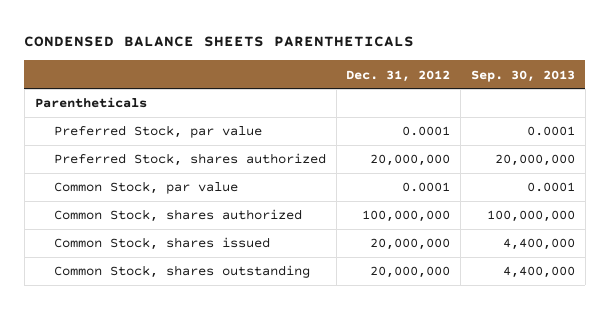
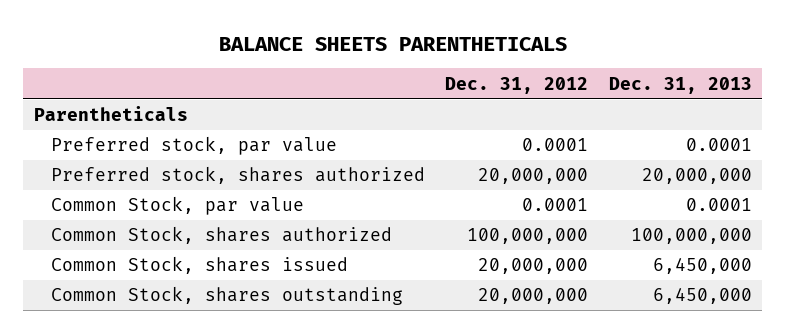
- CONDENSED BALANCE SHEETS PARENTHETICALS
+ BALANCE SHEETS PARENTHETICALS
- | Dec. 31, 2012 | Sep. 30, 2013
+ | Dec. 31, 2012 | Dec. 31, 2013
- Preferred Stock, par value | 0.0001 | 0.0001
- Preferred Stock, shares authorized | 20,000,000 | 20,000,000
+ Preferred stock, par value | 0.0001 | 0.0001
+ Preferred stock, shares authorized | 20,000,000 | 20,000,000

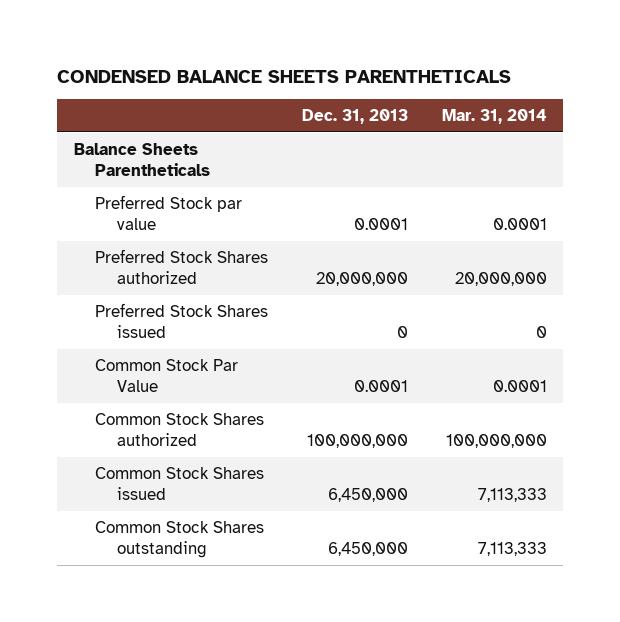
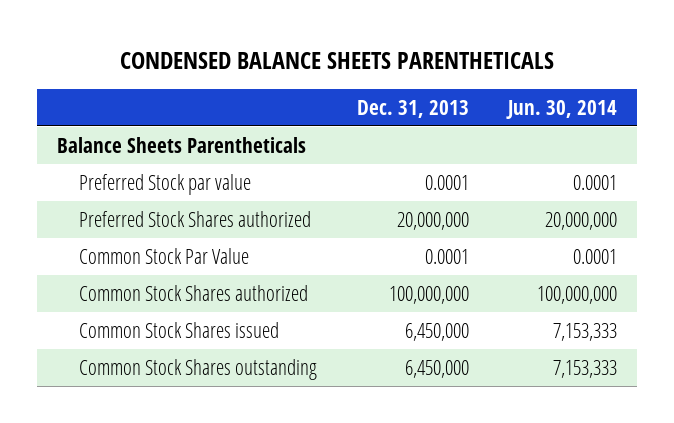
- | Dec. 31, 2013 | Mar. 31, 2014
+ | Dec. 31, 2013 | Jun. 30, 2014
- Preferred Stock Shares issued | 0 | 0

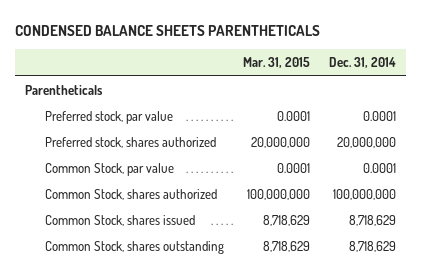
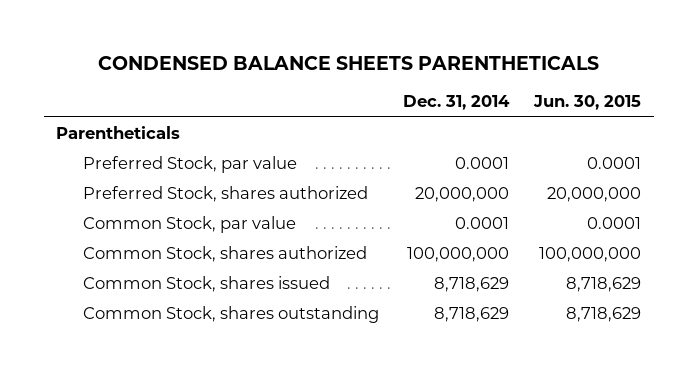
- | Mar. 31, 2015 | Dec. 31, 2014
+ | Dec. 31, 2014 | Jun. 30, 2015
- Preferred stock, par value | 0.0001 | 0.0001
- Preferred stock, shares authorized | 20,000,000 | 20,000,000
+ Preferred Stock, par value | 0.0001 | 0.0001
+ Preferred Stock, shares authorized | 20,000,000 | 20,000,000

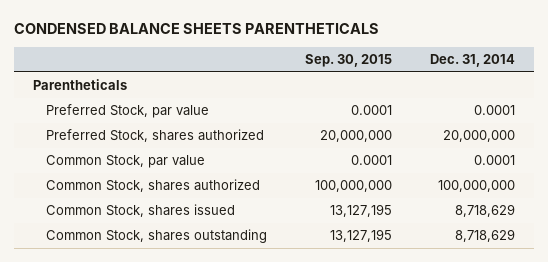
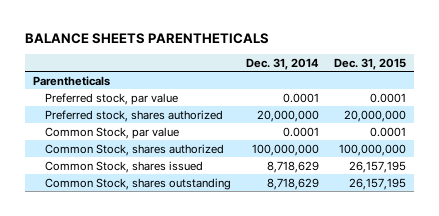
- CONDENSED BALANCE SHEETS PARENTHETICALS
+ BALANCE SHEETS PARENTHETICALS
- | Sep. 30, 2015 | Dec. 31, 2014
+ | Dec. 31, 2014 | Dec. 31, 2015
- Preferred Stock, par value | 0.0001 | 0.0001
- Preferred Stock, shares authorized | 20,000,000 | 20,000,000
+ Preferred stock, par value | 0.0001 | 0.0001
+ Preferred stock, shares authorized | 20,000,000 | 20,000,000

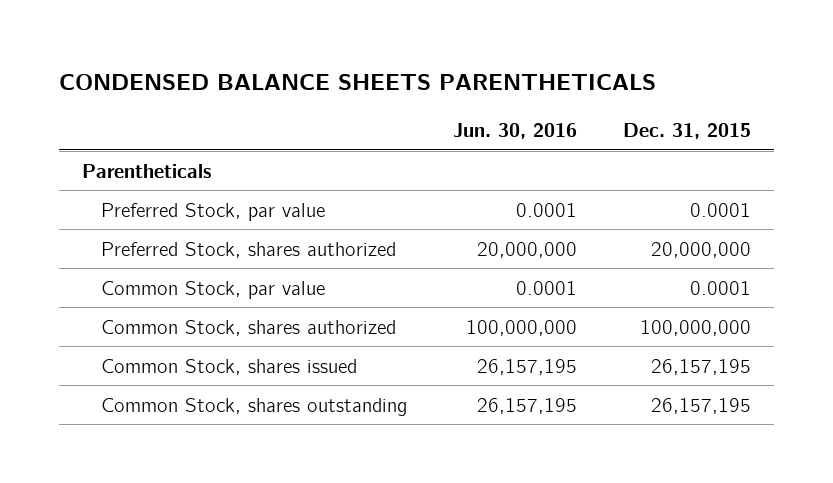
- BALANCE SHEETS PARENTHETICALS
+ CONDENSED BALANCE SHEETS PARENTHETICALS
- | Dec. 31, 2014 | Dec. 31, 2015
+ | Jun. 30, 2016 | Dec. 31, 2015
- Preferred stock, par value | 0.0001 | 0.0001
- Preferred stock, shares authorized | 20,000,000 | 20,000,000
+ Preferred Stock, par value | 0.0001 | 0.0001
+ Preferred Stock, shares authorized | 20,000,000 | 20,000,000

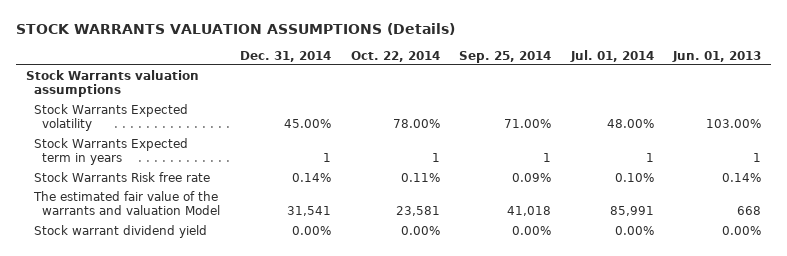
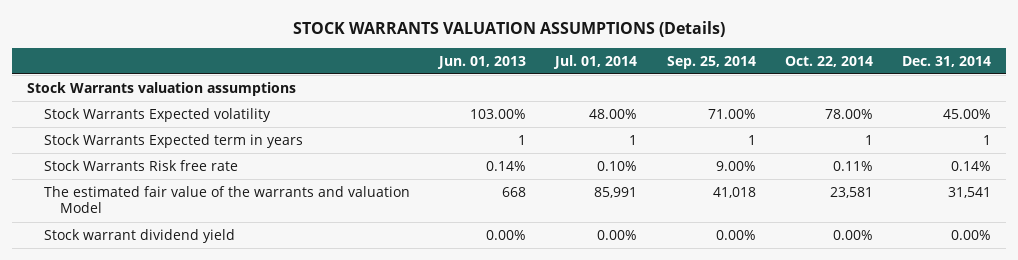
- | Dec. 31, 2014 | Oct. 22, 2014 | Sep. 25, 2014 | Jul. 01, 2014 | Jun. 01, 2013
+ | Jun. 01, 2013 | Jul. 01, 2014 | Sep. 25, 2014 | Oct. 22, 2014 | Dec. 31, 2014
- Stock Warrants Risk free rate | 0.14% | 0.11% | 0.09% | 0.10% | 0.14%
+ Stock Warrants Risk free rate | 0.14% | 0.10% | 9.00% | 0.11% | 0.14%

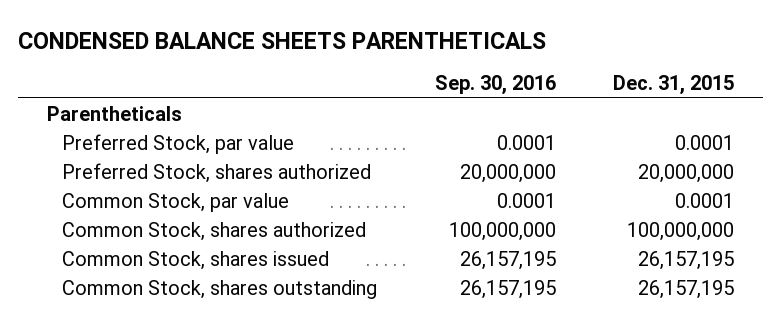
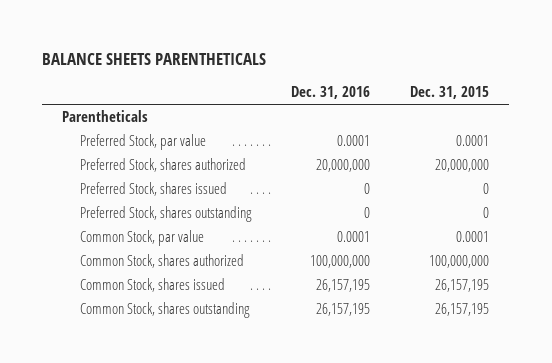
- CONDENSED BALANCE SHEETS PARENTHETICALS
+ BALANCE SHEETS PARENTHETICALS
- | Sep. 30, 2016 | Dec. 31, 2015
+ | Dec. 31, 2016 | Dec. 31, 2015
+ Preferred Stock, shares issued | 0 | 0
+ Preferred Stock, shares outstanding | 0 | 0

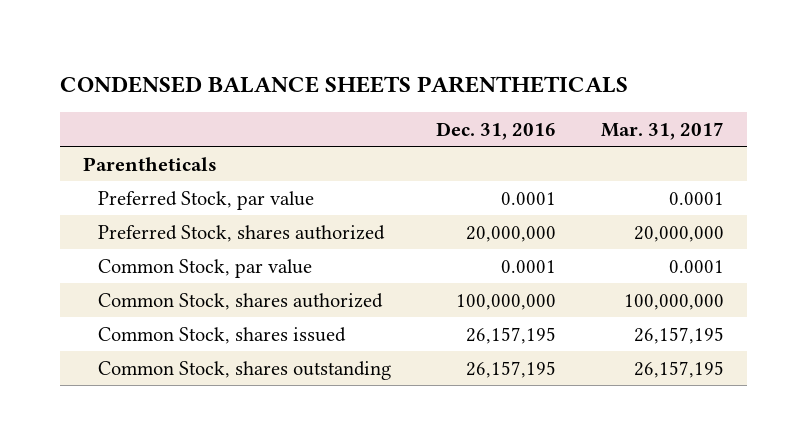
- BALANCE SHEETS PARENTHETICALS
+ CONDENSED BALANCE SHEETS PARENTHETICALS
- | Dec. 31, 2016 | Dec. 31, 2015
+ | Dec. 31, 2016 | Mar. 31, 2017
- Preferred Stock, shares issued | 0 | 0
- Preferred Stock, shares outstanding | 0 | 0

